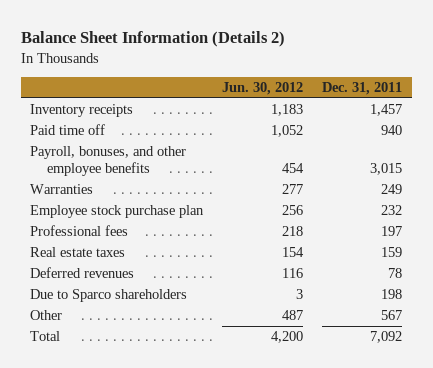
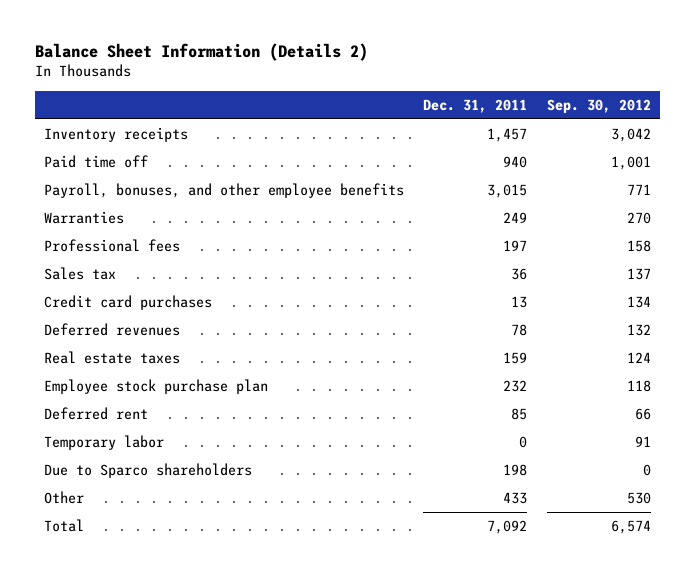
- | Jun. 30, 2012 | Dec. 31, 2011
+ | Dec. 31, 2011 | Sep. 30, 2012
+ Sales tax | 36 | 137
+ Credit card purchases | 13 | 134
moved down: Real estate taxes | 159 | 124
moved down: Employee stock purchase plan | 232 | 118
+ Deferred rent | 85 | 66
+ Temporary labor | 0 | 91
- Other | 487 | 567
+ Other | 433 | 530

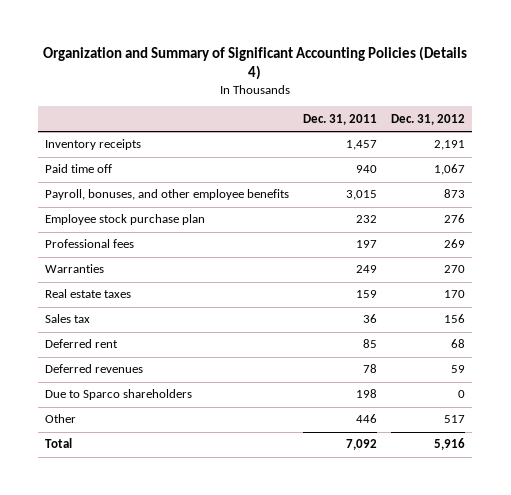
- Balance Sheet Information (Details 2)
+ Organization and Summary of Significant Accounting Policies (Details 4)
- | Dec. 31, 2011 | Sep. 30, 2012
+ | Dec. 31, 2011 | Dec. 31, 2012
moved up: Employee stock purchase plan | 232 | 276
- Credit card purchases | 13 | 134
moved down: Warranties | 249 | 270
moved down: Sales tax | 36 | 156
- Temporary labor | 0 | 91
moved down: Deferred revenues | 78 | 59
- Other | 433 | 530
+ Other | 446 | 517

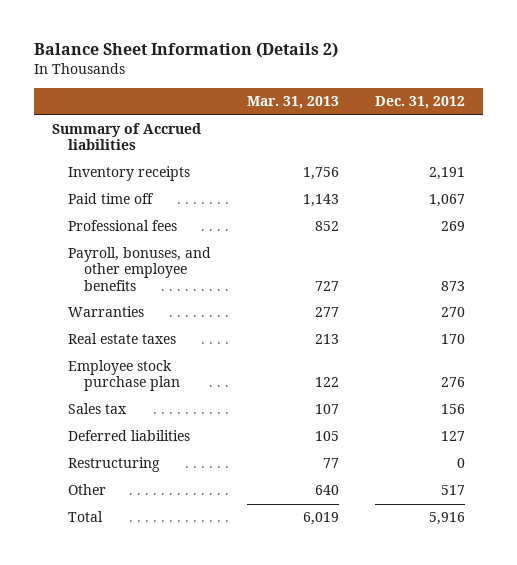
- Organization and Summary of Significant Accounting Policies (Details 4)
+ Balance Sheet Information (Details 2)
- | Dec. 31, 2011 | Dec. 31, 2012
+ | Mar. 31, 2013 | Dec. 31, 2012
+ Summary of Accrued liabilities
moved down: Payroll, bonuses, and other employee benefits | 727 | 873
moved down: Employee stock purchase plan | 122 | 276
- Deferred rent | 85 | 68
- Deferred revenues | 78 | 59
- Due to Sparco shareholders | 198 | 0
+ Deferred liabilities | 105 | 127
+ Restructuring | 77 | 0

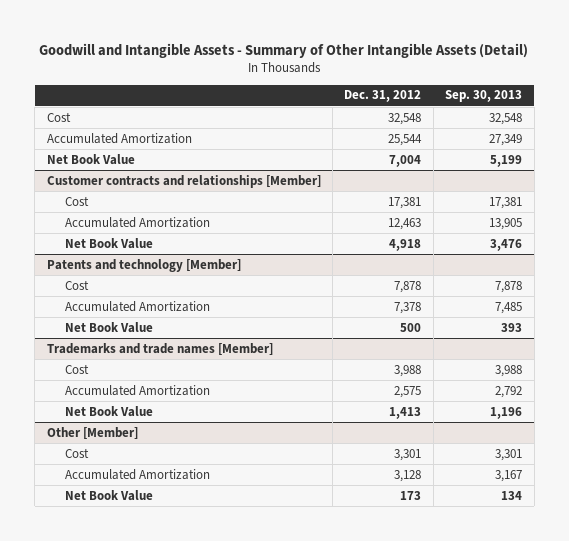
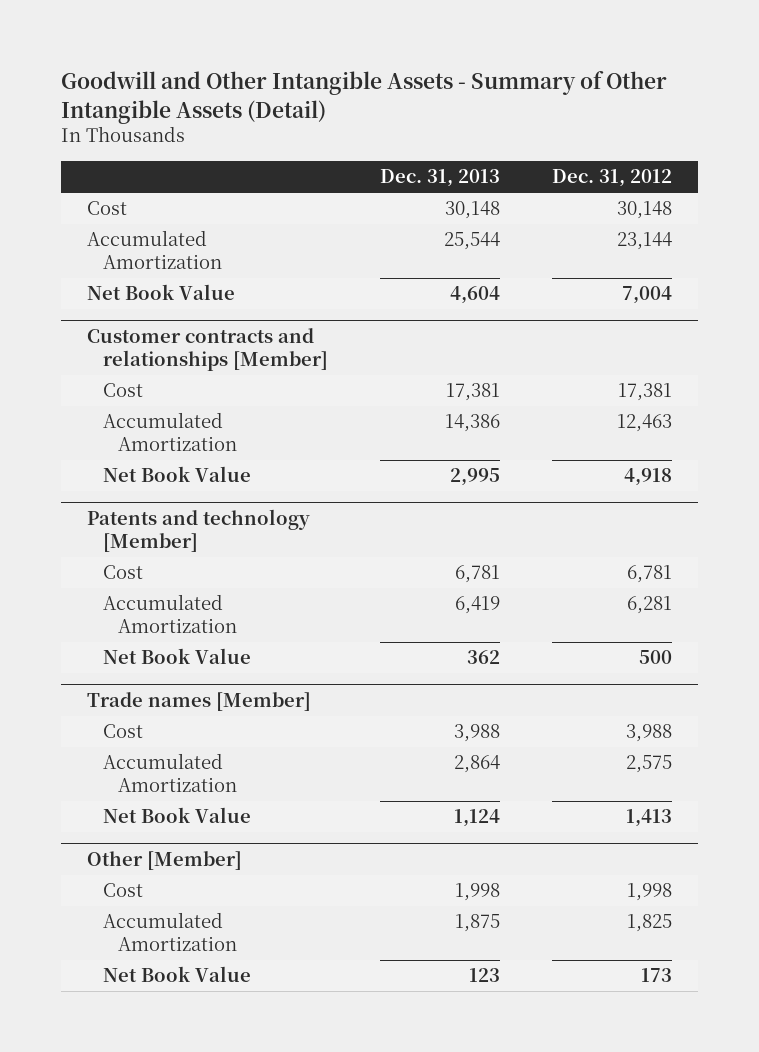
- Goodwill and Intangible Assets - Summary of Other Intangible Assets (Detail)
+ Goodwill and Other Intangible Assets - Summary of Other Intangible Assets (Detail)
- | Dec. 31, 2012 | Sep. 30, 2013
+ | Dec. 31, 2013 | Dec. 31, 2012
- Cost | 32,548 | 32,548
- Accumulated Amortization | 25,544 | 27,349
+ Cost | 30,148 | 30,148
+ Accumulated Amortization | 25,544 | 23,144
@ Patents and technology [Member]
- Cost | 7,878 | 7,878
- Accumulated Amortization | 7,378 | 7,485
+ Cost | 6,781 | 6,781
+ Accumulated Amortization | 6,419 | 6,281
- Trademarks and trade names [Member]
+ Trade names [Member]
@ Other [Member]
- Cost | 3,301 | 3,301
- Accumulated Amortization | 3,128 | 3,167
+ Cost | 1,998 | 1,998
+ Accumulated Amortization | 1,875 | 1,825

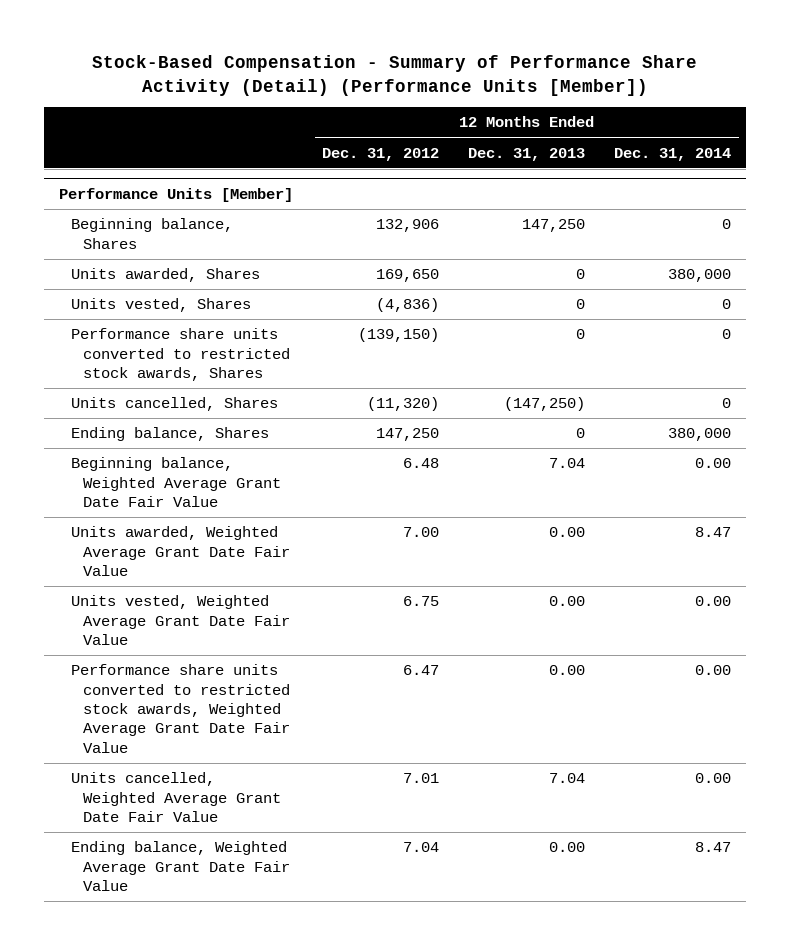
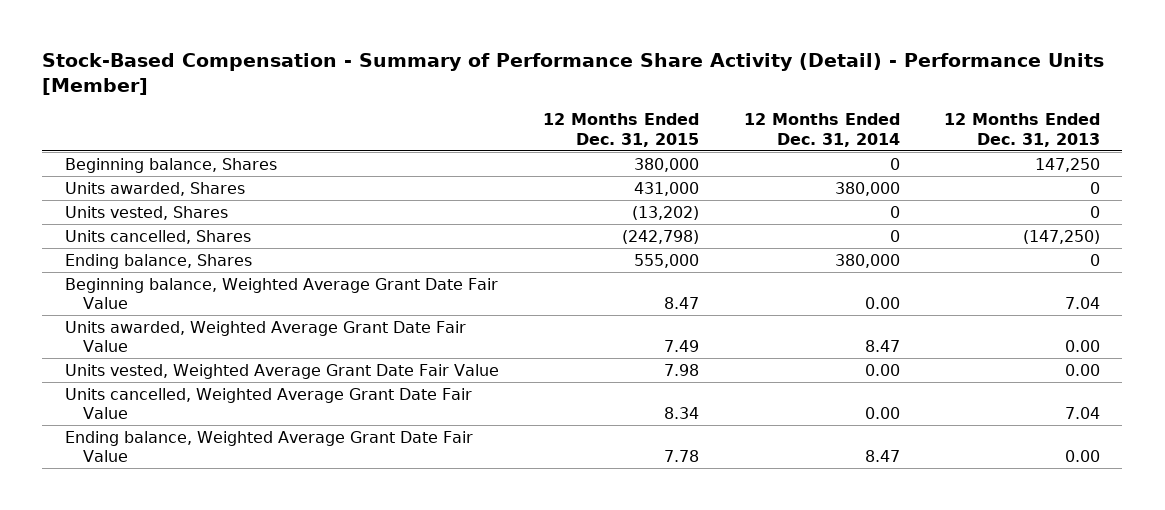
- Stock-Based Compensation - Summary of Performance Share Activity (Detail) (Performance Units [Member])
+ Stock-Based Compensation - Summary of Performance Share Activity (Detail) - Performance Units [Member]
- | 12 Months Ended Dec. 31, 2012 | 12 Months Ended Dec. 31, 2013 | 12 Months Ended Dec. 31, 2014
+ | 12 Months Ended Dec. 31, 2015 | 12 Months Ended Dec. 31, 2014 | 12 Months Ended Dec. 31, 2013
- Performance Units [Member]
- Performance share units converted to restricted stock awards, Shares | (139,150) | 0 | 0
- Performance share units converted to restricted stock awards, Weighted Average Grant Date Fair Value | 6.47 | 0.00 | 0.00

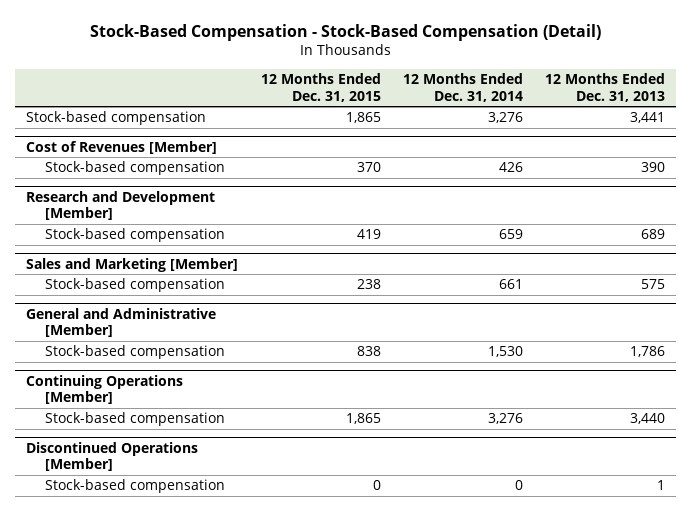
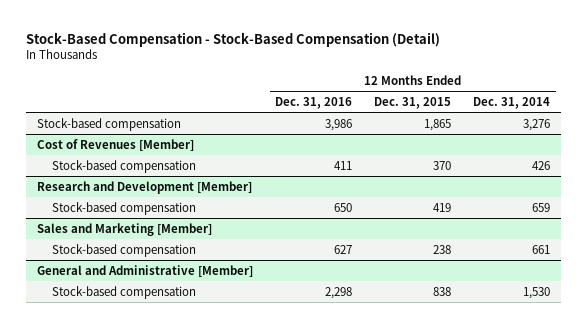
- | 12 Months Ended Dec. 31, 2015 | 12 Months Ended Dec. 31, 2014 | 12 Months Ended Dec. 31, 2013
+ | 12 Months Ended Dec. 31, 2016 | 12 Months Ended Dec. 31, 2015 | 12 Months Ended Dec. 31, 2014
- Continuing Operations [Member]
- Stock-based compensation | 1,865 | 3,276 | 3,440
- Discontinued Operations [Member]
- Stock-based compensation | 0 | 0 | 1

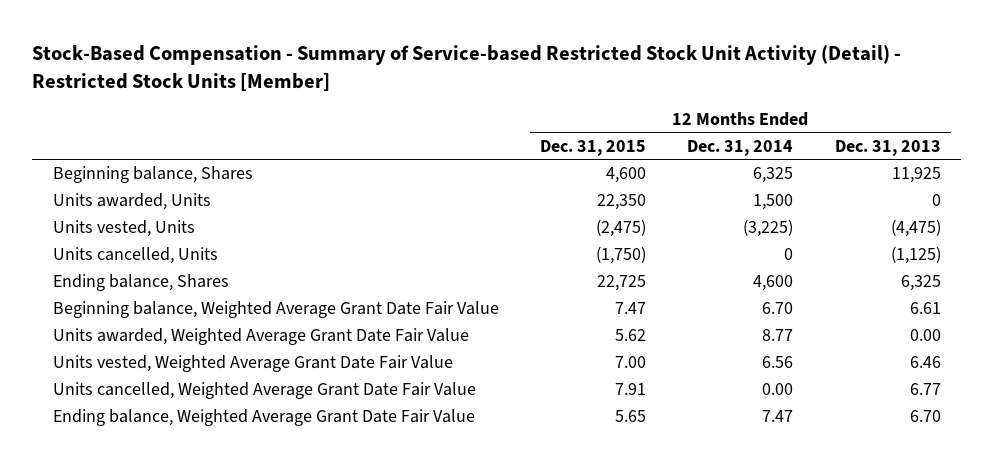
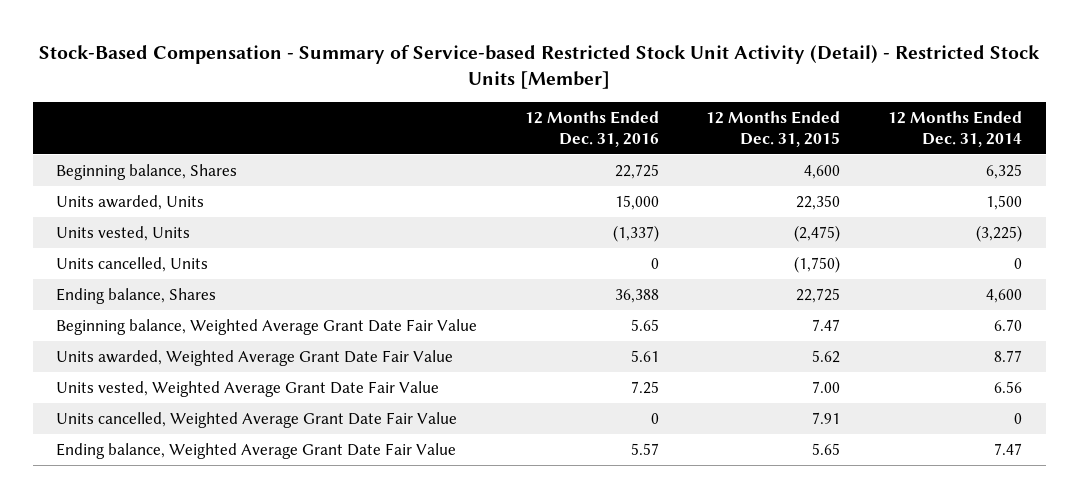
- | 12 Months Ended Dec. 31, 2015 | 12 Months Ended Dec. 31, 2014 | 12 Months Ended Dec. 31, 2013
+ | 12 Months Ended Dec. 31, 2016 | 12 Months Ended Dec. 31, 2015 | 12 Months Ended Dec. 31, 2014
- Units cancelled, Weighted Average Grant Date Fair Value | 7.91 | 0.00 | 6.77
+ Units cancelled, Weighted Average Grant Date Fair Value | 0 | 7.91 | 0

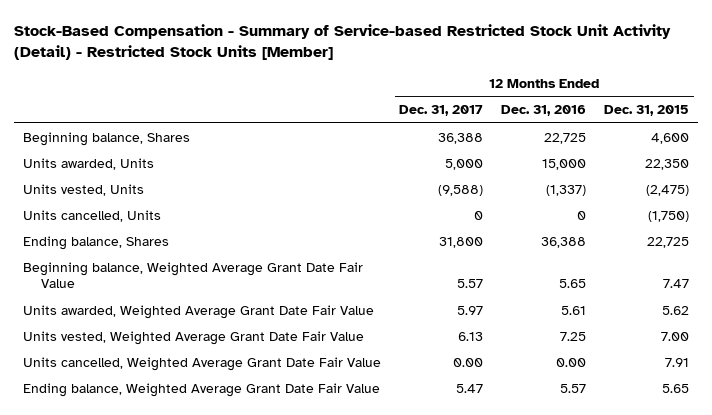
- | 12 Months Ended Dec. 31, 2016 | 12 Months Ended Dec. 31, 2015 | 12 Months Ended Dec. 31, 2014
+ | 12 Months Ended Dec. 31, 2017 | 12 Months Ended Dec. 31, 2016 | 12 Months Ended Dec. 31, 2015
- Units cancelled, Weighted Average Grant Date Fair Value | 0 | 7.91 | 0
+ Units cancelled, Weighted Average Grant Date Fair Value | 0.00 | 0.00 | 7.91

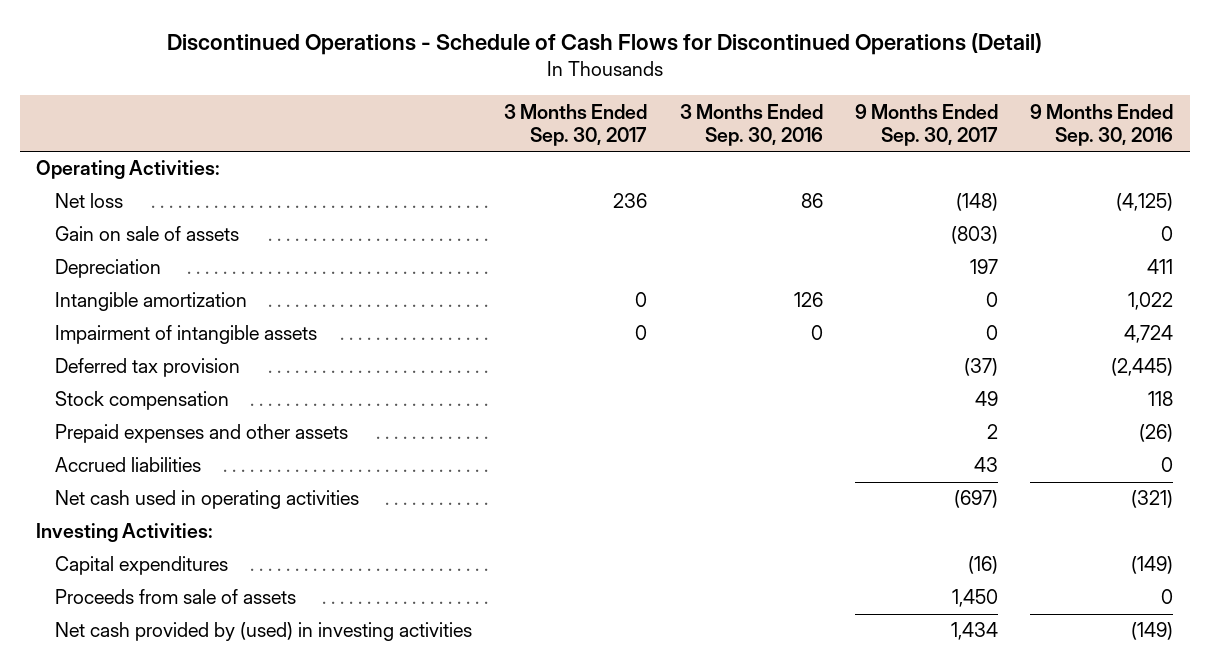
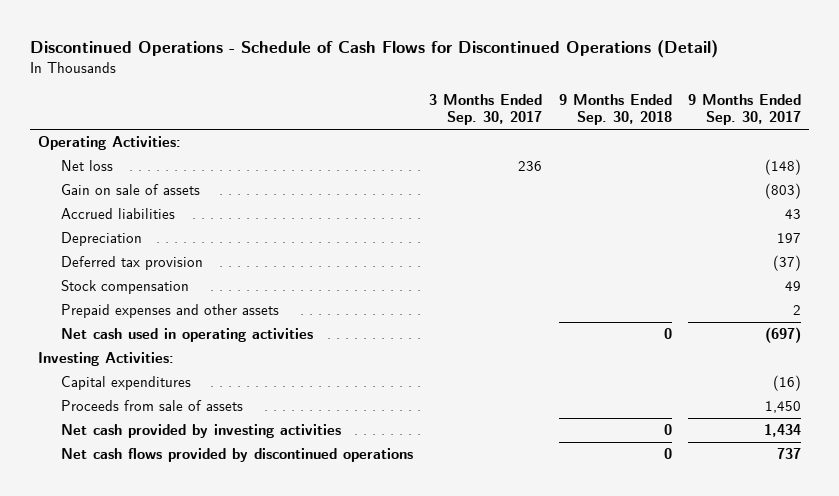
- | 3 Months Ended Sep. 30, 2017 | 3 Months Ended Sep. 30, 2016 | 9 Months Ended Sep. 30, 2017 | 9 Months Ended Sep. 30, 2016
+ | 3 Months Ended Sep. 30, 2017 | 9 Months Ended Sep. 30, 2018 | 9 Months Ended Sep. 30, 2017
moved up: Accrued liabilities | | | 43
- Intangible amortization | 0 | 126 | 0 | 1,022
- Impairment of intangible assets | 0 | 0 | 0 | 4,724
- Net cash provided by (used) in investing activities | | | 1,434 | (149)
+ Net cash provided by investing activities | | 0 | 1,434
+ Net cash flows provided by discontinued operations | | 0 | 737

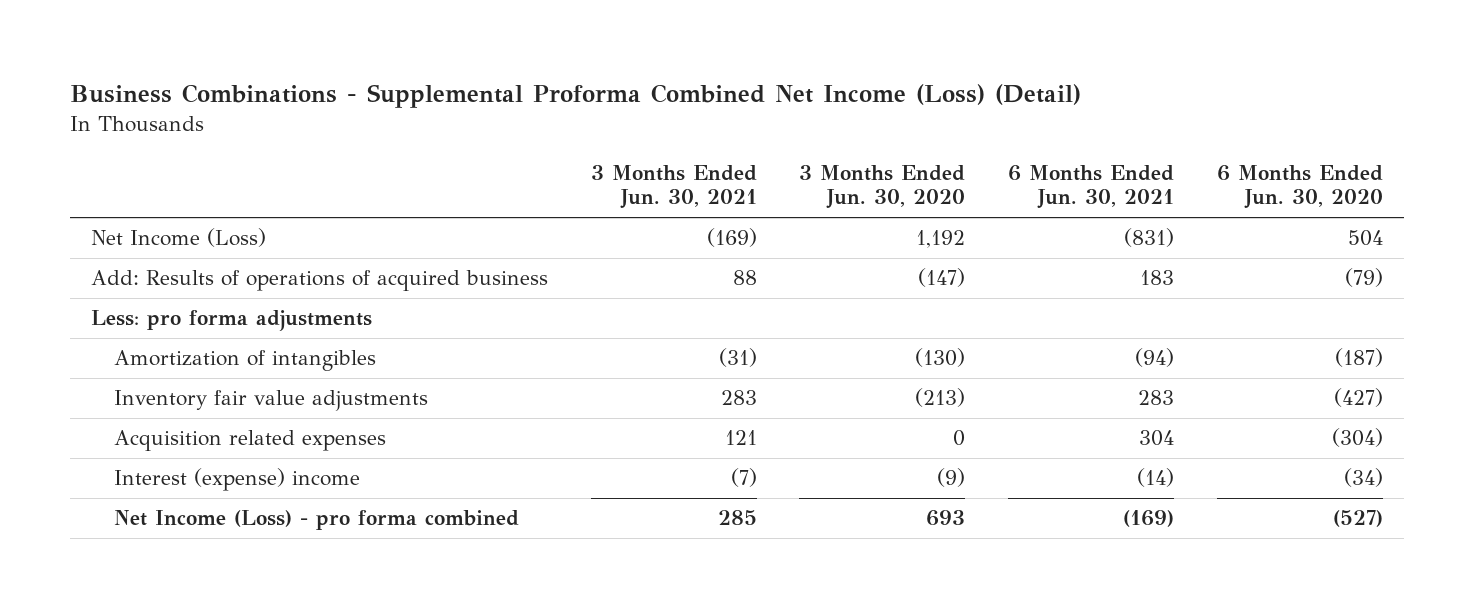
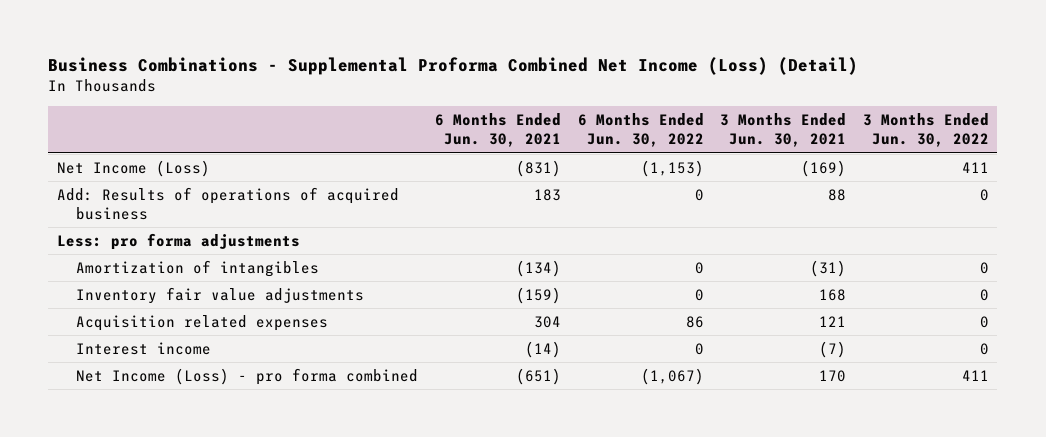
- | 3 Months Ended Jun. 30, 2021 | 3 Months Ended Jun. 30, 2020 | 6 Months Ended Jun. 30, 2021 | 6 Months Ended Jun. 30, 2020
+ | 6 Months Ended Jun. 30, 2021 | 6 Months Ended Jun. 30, 2022 | 3 Months Ended Jun. 30, 2021 | 3 Months Ended Jun. 30, 2022
- Amortization of intangibles | (31) | (130) | (94) | (187)
- Inventory fair value adjustments | 283 | (213) | 283 | (427)
+ Amortization of intangibles | (134) | 0 | (31) | 0
+ Inventory fair value adjustments | (159) | 0 | 168 | 0
- Interest (expense) income | (7) | (9) | (14) | (34)
- Net Income (Loss) - pro forma combined | 285 | 693 | (169) | (527)
+ Interest income | (14) | 0 | (7) | 0
+ Net Income (Loss) - pro forma combined | (651) | (1,067) | 170 | 411

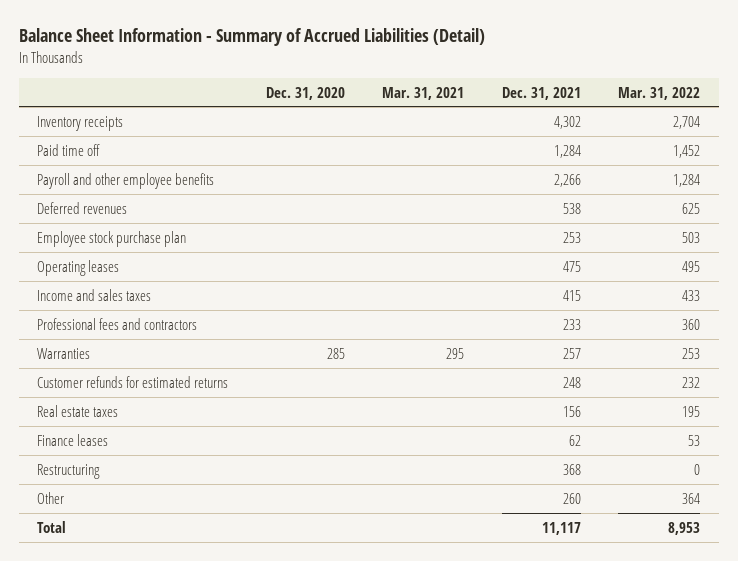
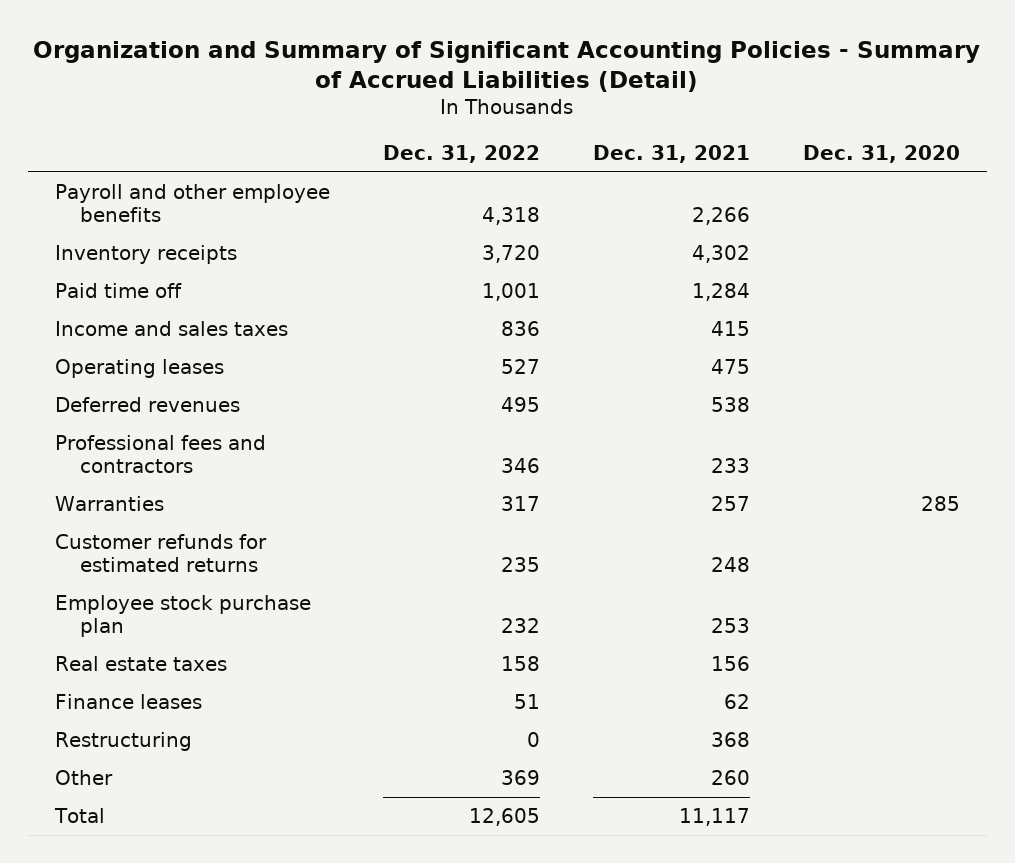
- Balance Sheet Information - Summary of Accrued Liabilities (Detail)
+ Organization and Summary of Significant Accounting Policies - Summary of Accrued Liabilities (Detail)
- | Dec. 31, 2020 | Mar. 31, 2021 | Dec. 31, 2021 | Mar. 31, 2022
+ | Dec. 31, 2022 | Dec. 31, 2021 | Dec. 31, 2020
moved up: Payroll and other employee benefits | 4,318 | 2,266 |
moved down: Operating leases | 527 | 475 |
moved down: Deferred revenues | 495 | 538 |
moved down: Employee stock purchase plan | 232 | 253 |

